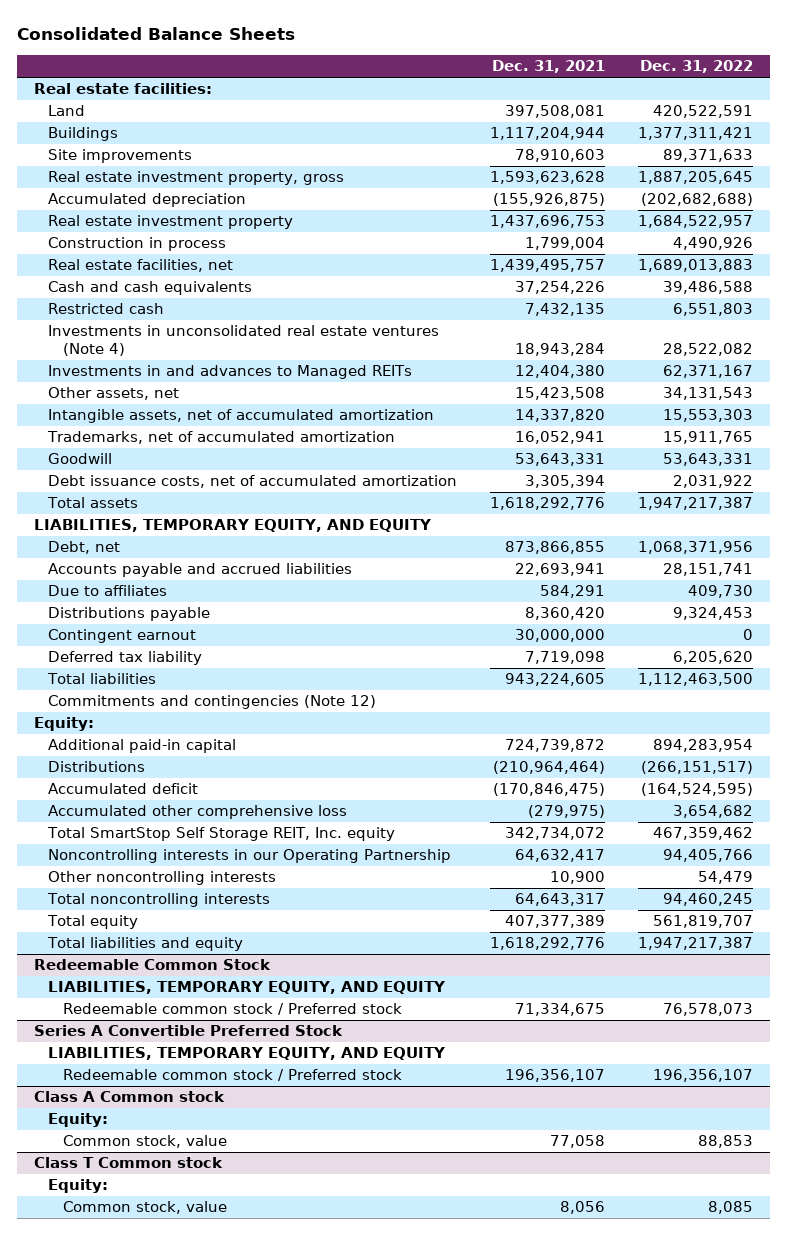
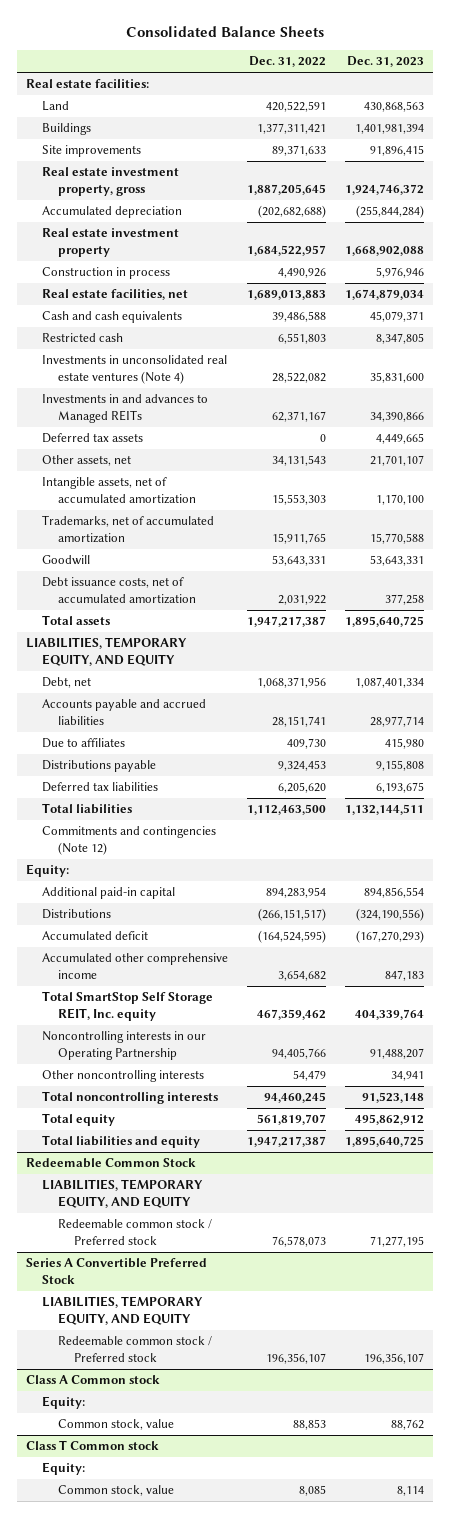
- | Dec. 31, 2021 | Dec. 31, 2022
+ | Dec. 31, 2022 | Dec. 31, 2023
+ Deferred tax assets | 0 | 4,449,665
- Contingent earnout | 30,000,000 | 0
- Deferred tax liability | 7,719,098 | 6,205,620
+ Deferred tax liabilities | 6,205,620 | 6,193,675
- Accumulated other comprehensive loss | (279,975) | 3,654,682
+ Accumulated other comprehensive income | 3,654,682 | 847,183

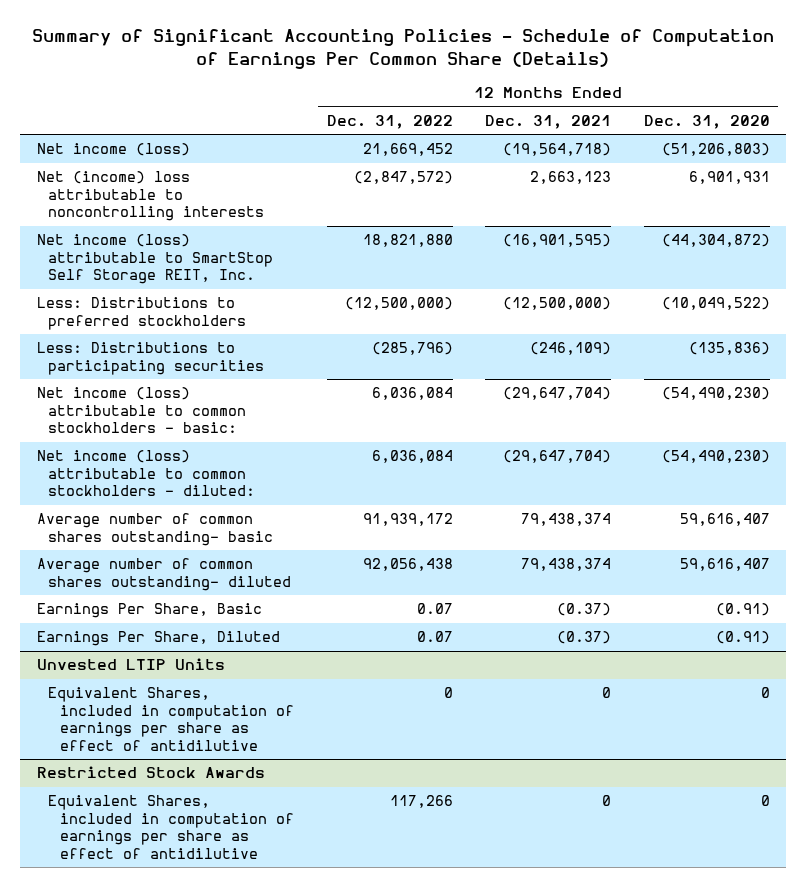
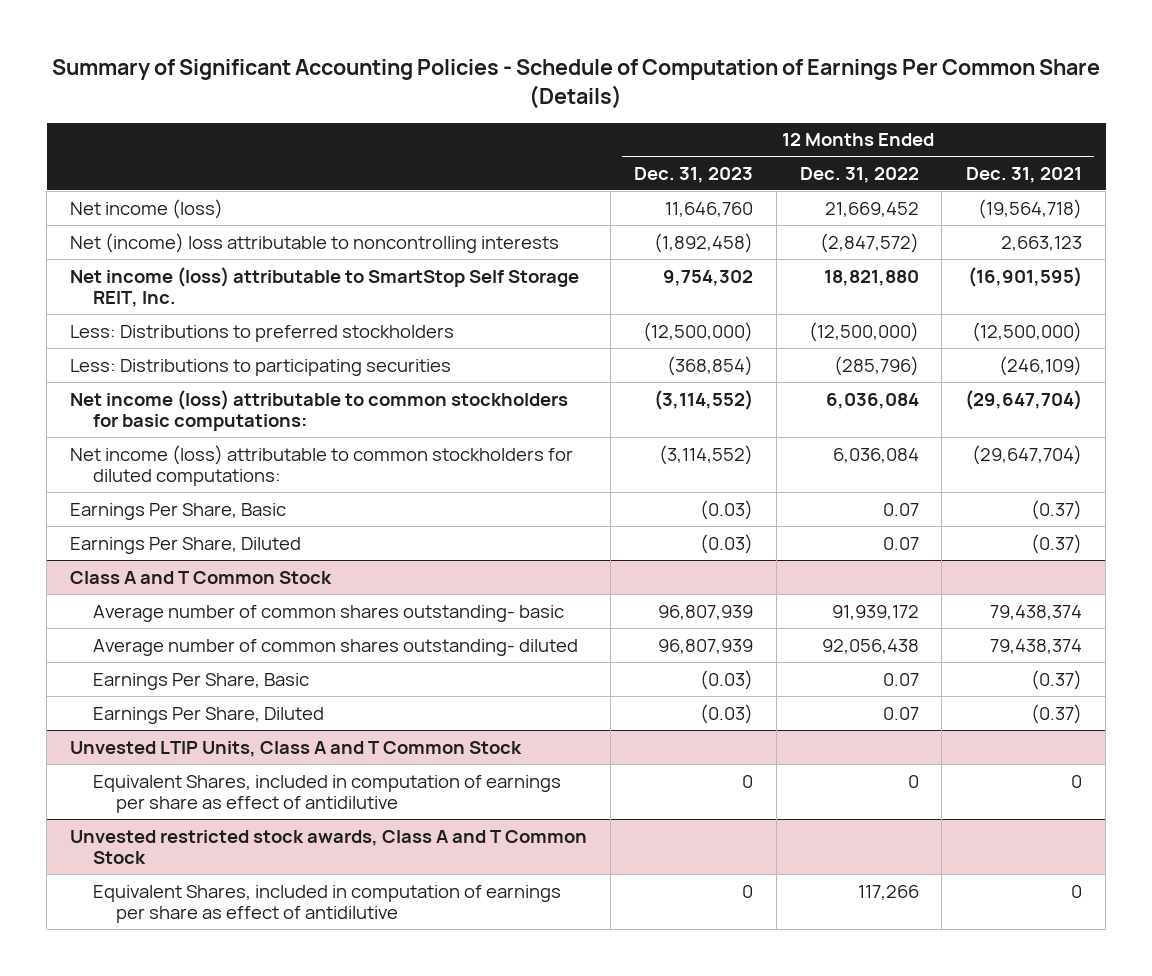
- | 12 Months Ended Dec. 31, 2022 | 12 Months Ended Dec. 31, 2021 | 12 Months Ended Dec. 31, 2020
+ | 12 Months Ended Dec. 31, 2023 | 12 Months Ended Dec. 31, 2022 | 12 Months Ended Dec. 31, 2021
- Net income (loss) attributable to common stockholders - basic: | 6,036,084 | (29,647,704) | (54,490,230)
- Net income (loss) attributable to common stockholders - diluted: | 6,036,084 | (29,647,704) | (54,490,230)
+ Net income (loss) attributable to common stockholders for basic computations: | (3,114,552) | 6,036,084 | (29,647,704)
+ Net income (loss) attributable to common stockholders for diluted computations: | (3,114,552) | 6,036,084 | (29,647,704)
+ Earnings Per Share, Basic | (0.03) | 0.07 | (0.37)
+ Earnings Per Share, Diluted | (0.03) | 0.07 | (0.37)
+ Class A and T Common Stock
- Unvested LTIP Units
+ Unvested LTIP Units, Class A and T Common Stock
- Restricted Stock Awards
+ Unvested restricted stock awards, Class A and T Common Stock

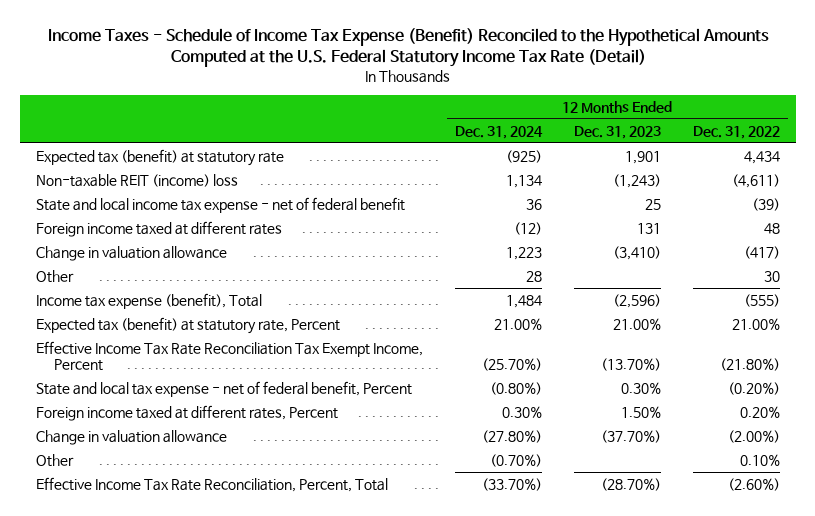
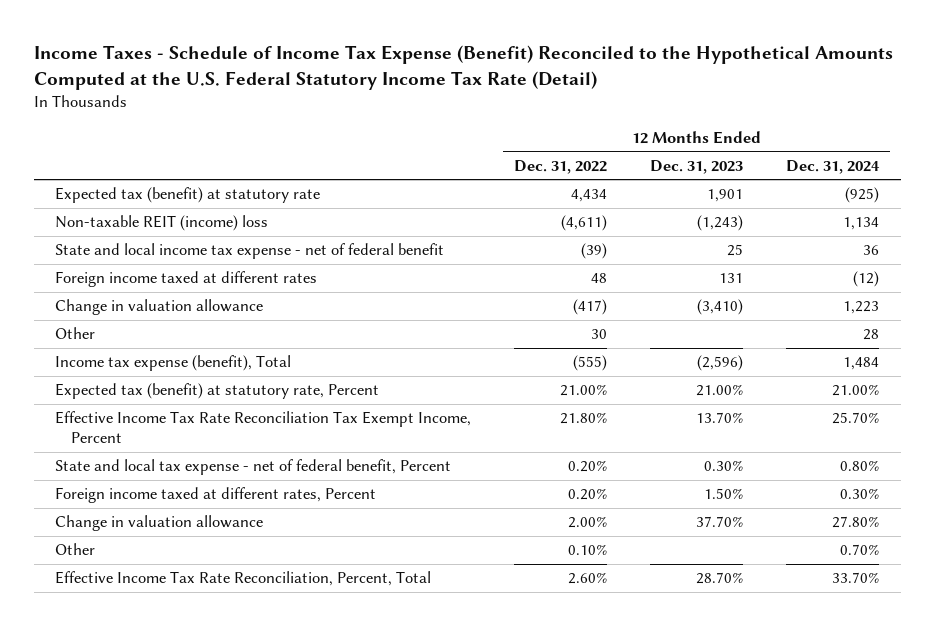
- | 12 Months Ended Dec. 31, 2024 | 12 Months Ended Dec. 31, 2023 | 12 Months Ended Dec. 31, 2022
+ | 12 Months Ended Dec. 31, 2022 | 12 Months Ended Dec. 31, 2023 | 12 Months Ended Dec. 31, 2024
- Effective Income Tax Rate Reconciliation Tax Exempt Income, Percent | (25.70%) | (13.70%) | (21.80%)
- State and local tax expense - net of federal benefit, Percent | (0.80%) | 0.30% | (0.20%)
+ Effective Income Tax Rate Reconciliation Tax Exempt Income, Percent | 21.80% | 13.70% | 25.70%
+ State and local tax expense - net of federal benefit, Percent | 0.20% | 0.30% | 0.80%
- Change in valuation allowance | (27.80%) | (37.70%) | (2.00%)
- Other | (0.70%) | | 0.10%
- Effective Income Tax Rate Reconciliation, Percent, Total | (33.70%) | (28.70%) | (2.60%)
+ Change in valuation allowance | 2.00% | 37.70% | 27.80%
+ Other | 0.10% | | 0.70%
+ Effective Income Tax Rate Reconciliation, Percent, Total | 2.60% | 28.70% | 33.70%

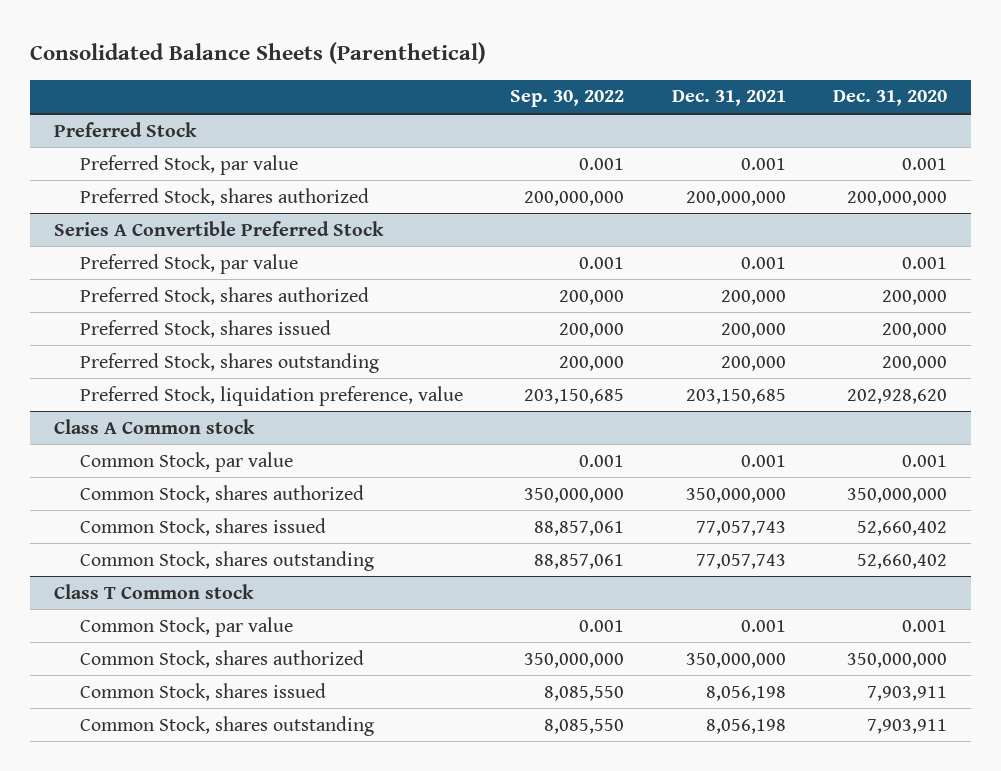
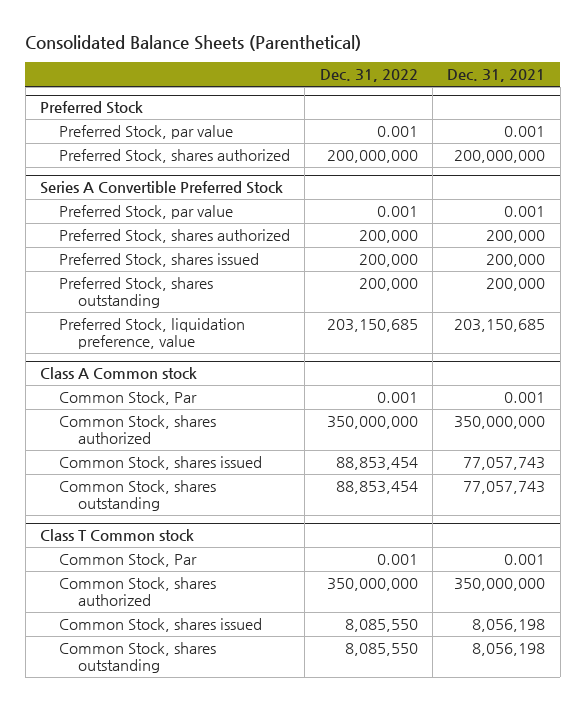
- | Sep. 30, 2022 | Dec. 31, 2021 | Dec. 31, 2020
+ | Dec. 31, 2022 | Dec. 31, 2021
@ Class A Common stock
- Common Stock, par value | 0.001 | 0.001 | 0.001
+ Common Stock, Par | 0.001 | 0.001
@ Class T Common stock
- Common Stock, par value | 0.001 | 0.001 | 0.001
+ Common Stock, Par | 0.001 | 0.001

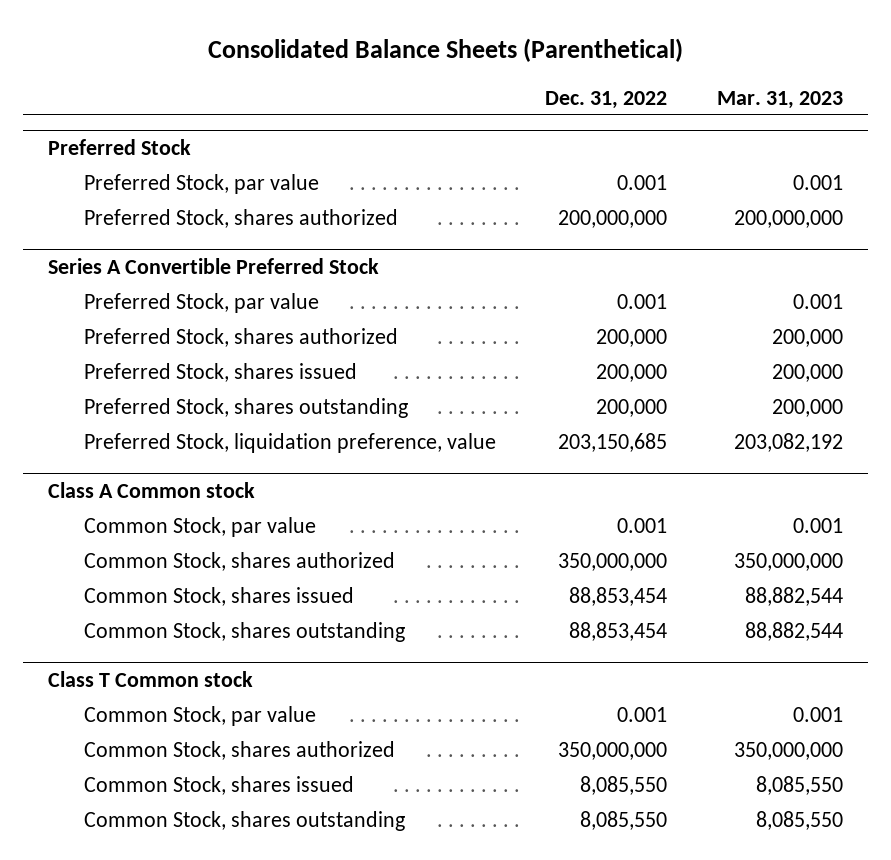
- | Dec. 31, 2022 | Dec. 31, 2021
+ | Dec. 31, 2022 | Mar. 31, 2023
@ Class A Common stock
- Common Stock, Par | 0.001 | 0.001
+ Common Stock, par value | 0.001 | 0.001
@ Class T Common stock
- Common Stock, Par | 0.001 | 0.001
+ Common Stock, par value | 0.001 | 0.001

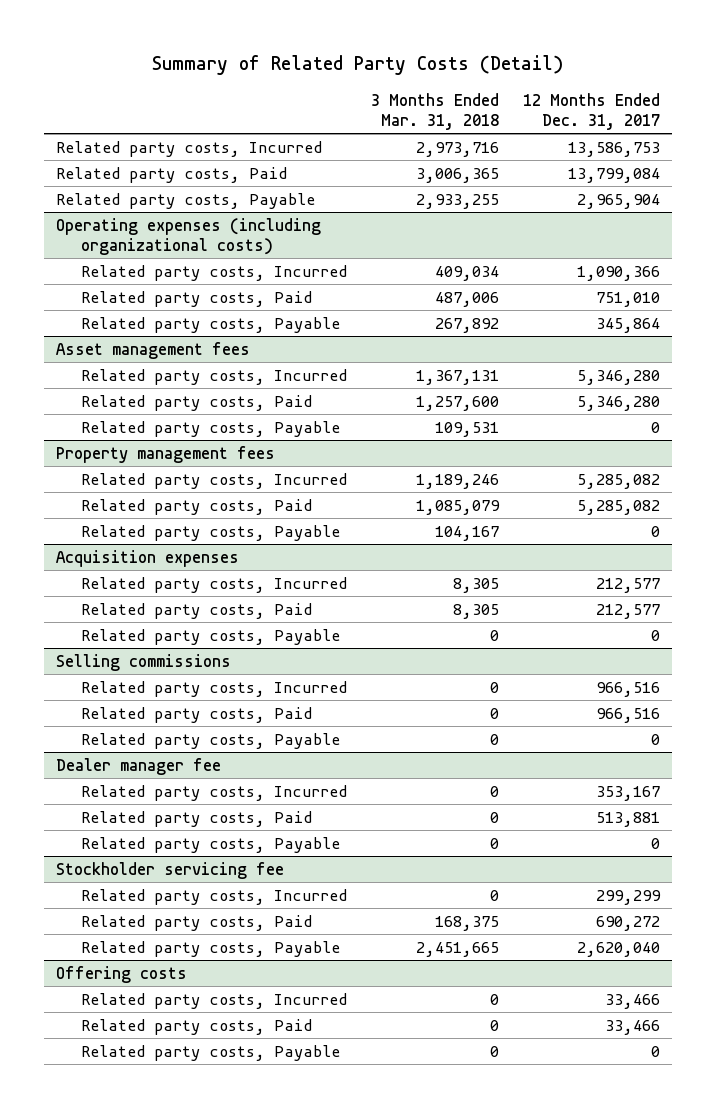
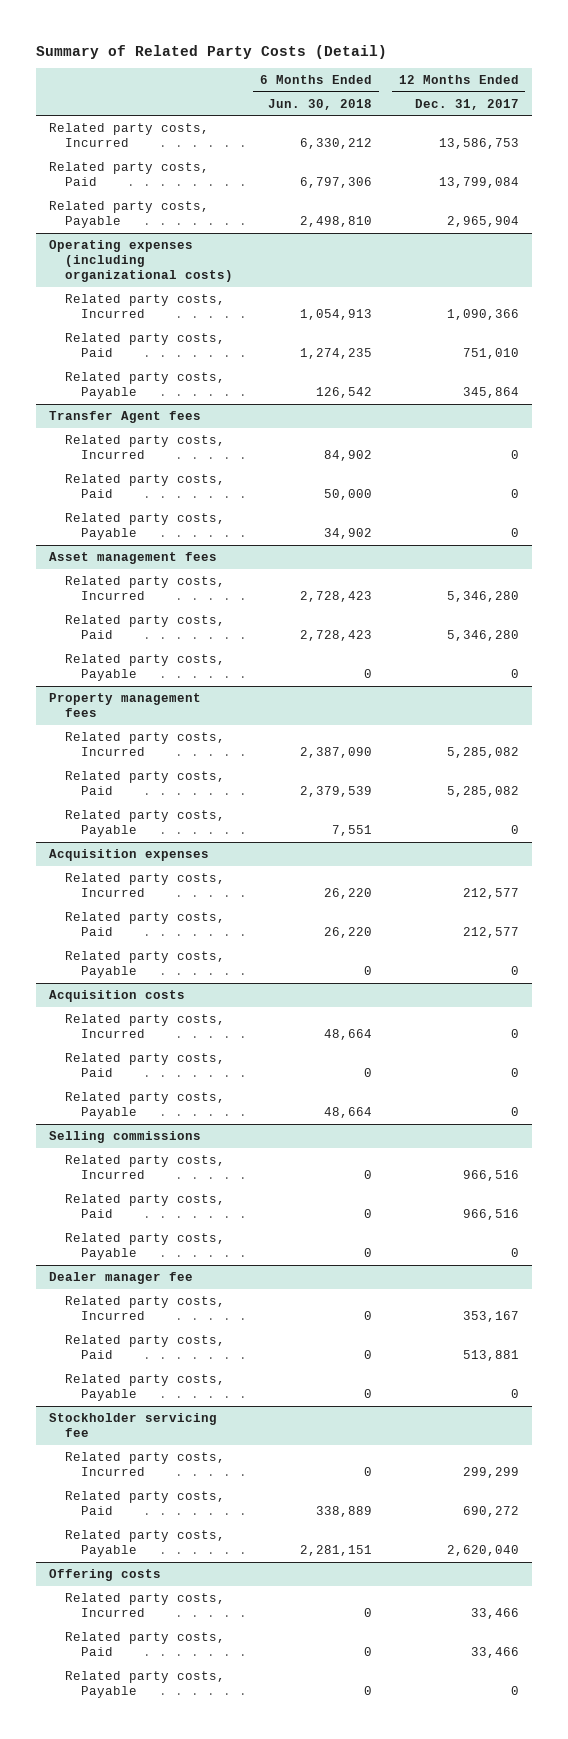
- | 3 Months Ended Mar. 31, 2018 | 12 Months Ended Dec. 31, 2017
+ | 6 Months Ended Jun. 30, 2018 | 12 Months Ended Dec. 31, 2017
+ Transfer Agent fees
+ Related party costs, Incurred | 84,902 | 0
+ Related party costs, Paid | 50,000 | 0
+ Related party costs, Payable | 34,902 | 0
+ Acquisition costs
+ Related party costs, Incurred | 48,664 | 0
+ Related party costs, Paid | 0 | 0
+ Related party costs, Payable | 48,664 | 0

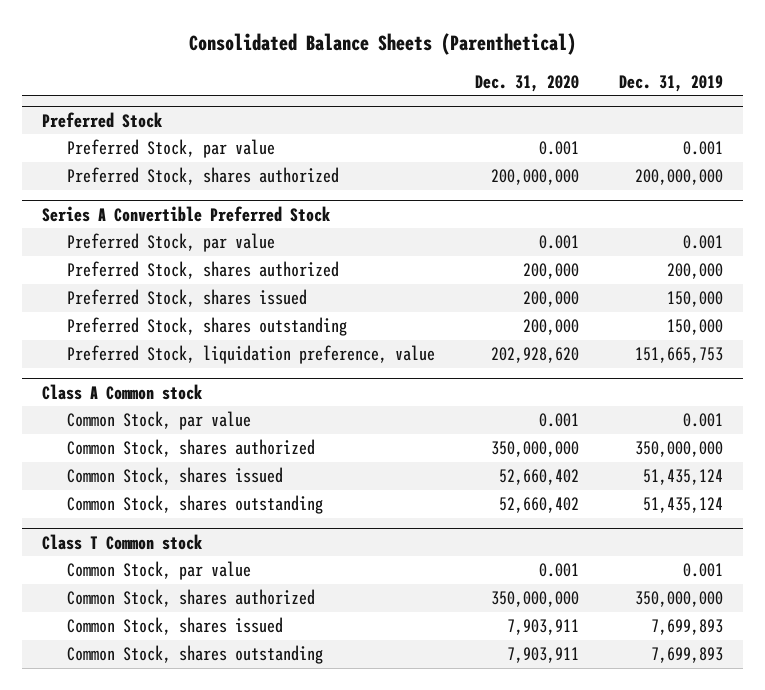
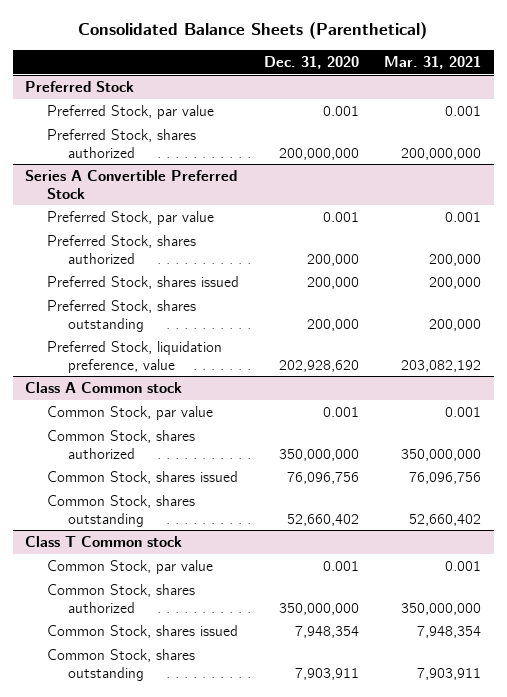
- | Dec. 31, 2020 | Dec. 31, 2019
+ | Dec. 31, 2020 | Mar. 31, 2021
@ Class A Common stock
- Common Stock, shares issued | 52,660,402 | 51,435,124
+ Common Stock, shares issued | 76,096,756 | 76,096,756
@ Class T Common stock
- Common Stock, shares issued | 7,903,911 | 7,699,893
+ Common Stock, shares issued | 7,948,354 | 7,948,354

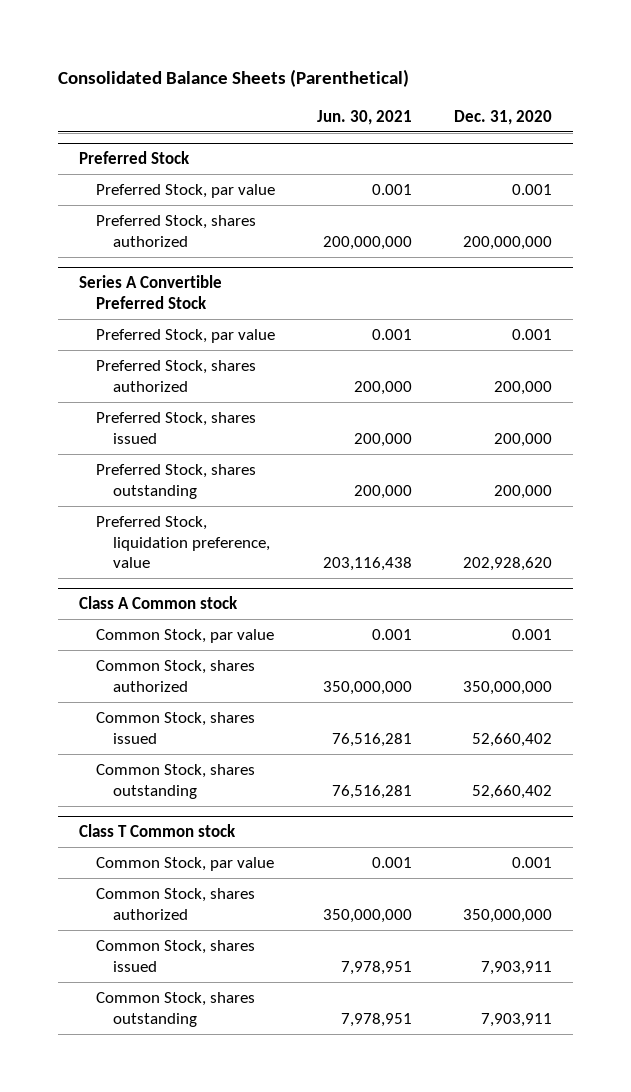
- | Dec. 31, 2020 | Mar. 31, 2021
+ | Jun. 30, 2021 | Dec. 31, 2020
@ Class A Common stock
- Common Stock, shares issued | 76,096,756 | 76,096,756
+ Common Stock, shares issued | 76,516,281 | 52,660,402
@ Class T Common stock
- Common Stock, shares issued | 7,948,354 | 7,948,354
+ Common Stock, shares issued | 7,978,951 | 7,903,911

